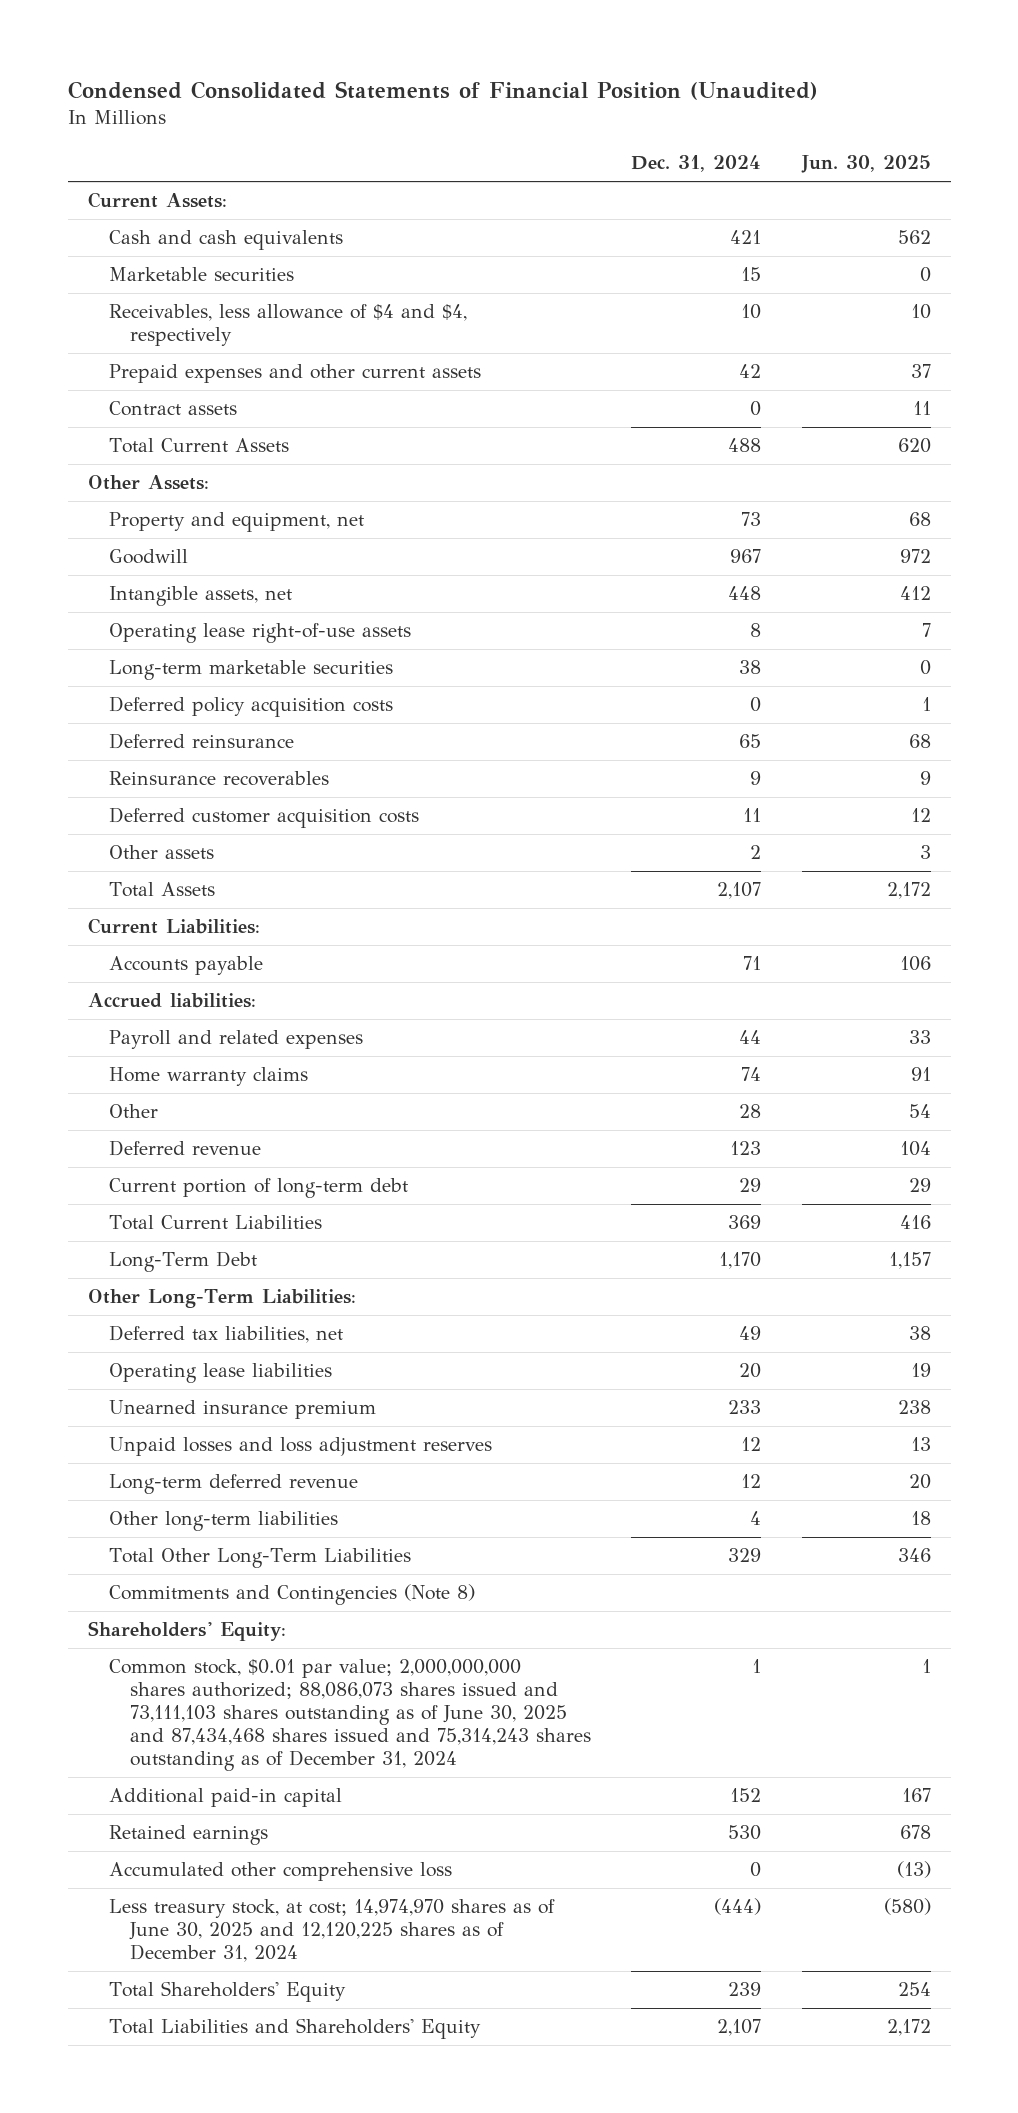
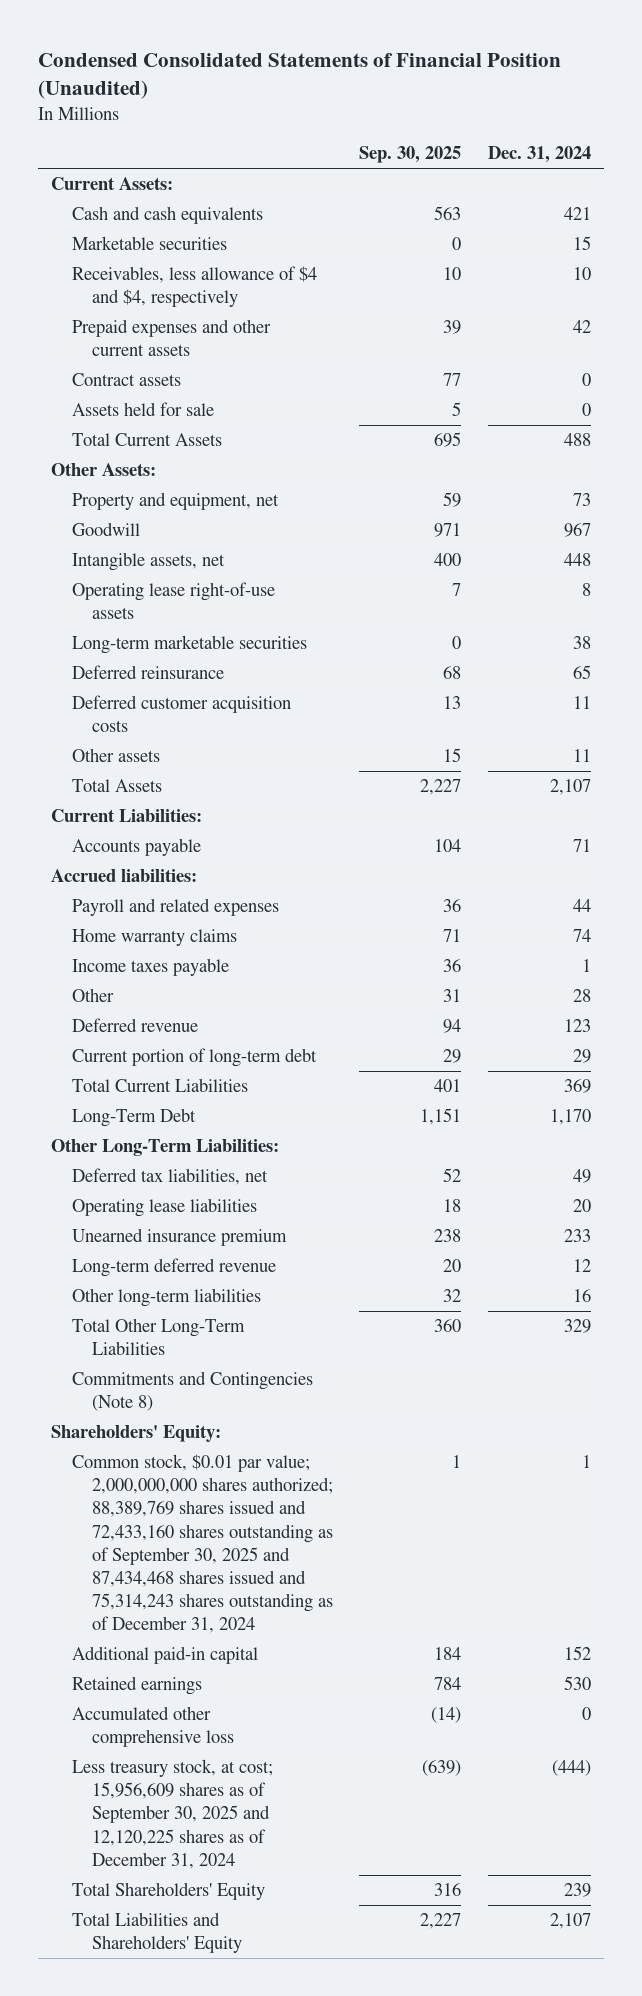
- | Dec. 31, 2024 | Jun. 30, 2025
+ | Sep. 30, 2025 | Dec. 31, 2024
+ Assets held for sale | 5 | 0
- Deferred policy acquisition costs | 0 | 1
- Reinsurance recoverables | 9 | 9
- Other assets | 2 | 3
+ Other assets | 15 | 11
+ Income taxes payable | 36 | 1
- Unpaid losses and loss adjustment reserves | 12 | 13
- Other long-term liabilities | 4 | 18
+ Other long-term liabilities | 32 | 16
- Common stock, $0.01 par value; 2,000,000,000 shares authorized; 88,086,073 shares issued and 73,111,103 shares outstanding as of June 30, 2025 and 87,434,468 shares issued and 75,314,243 shares outstanding as of December 31, 2024 | 1 | 1
+ Common stock, $0.01 par value; 2,000,000,000 shares authorized; 88,389,769 shares issued and 72,433,160 shares outstanding as of September 30, 2025 and 87,434,468 shares issued and 75,314,243 shares outstanding as of December 31, 2024 | 1 | 1
- Less treasury stock, at cost; 14,974,970 shares as of June 30, 2025 and 12,120,225 shares as of December 31, 2024 | (444) | (580)
+ Less treasury stock, at cost; 15,956,609 shares as of September 30, 2025 and 12,120,225 shares as of December 31, 2024 | (639) | (444)

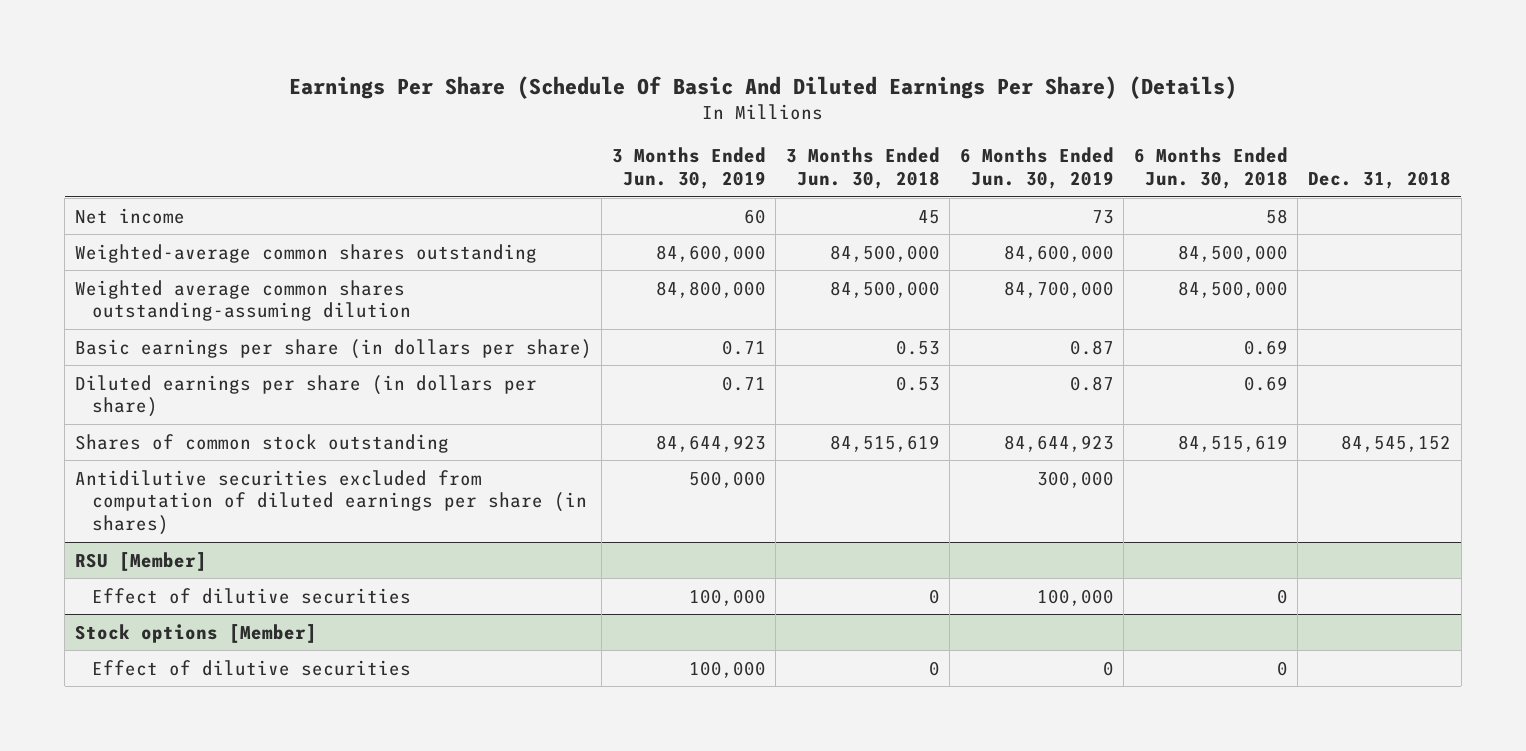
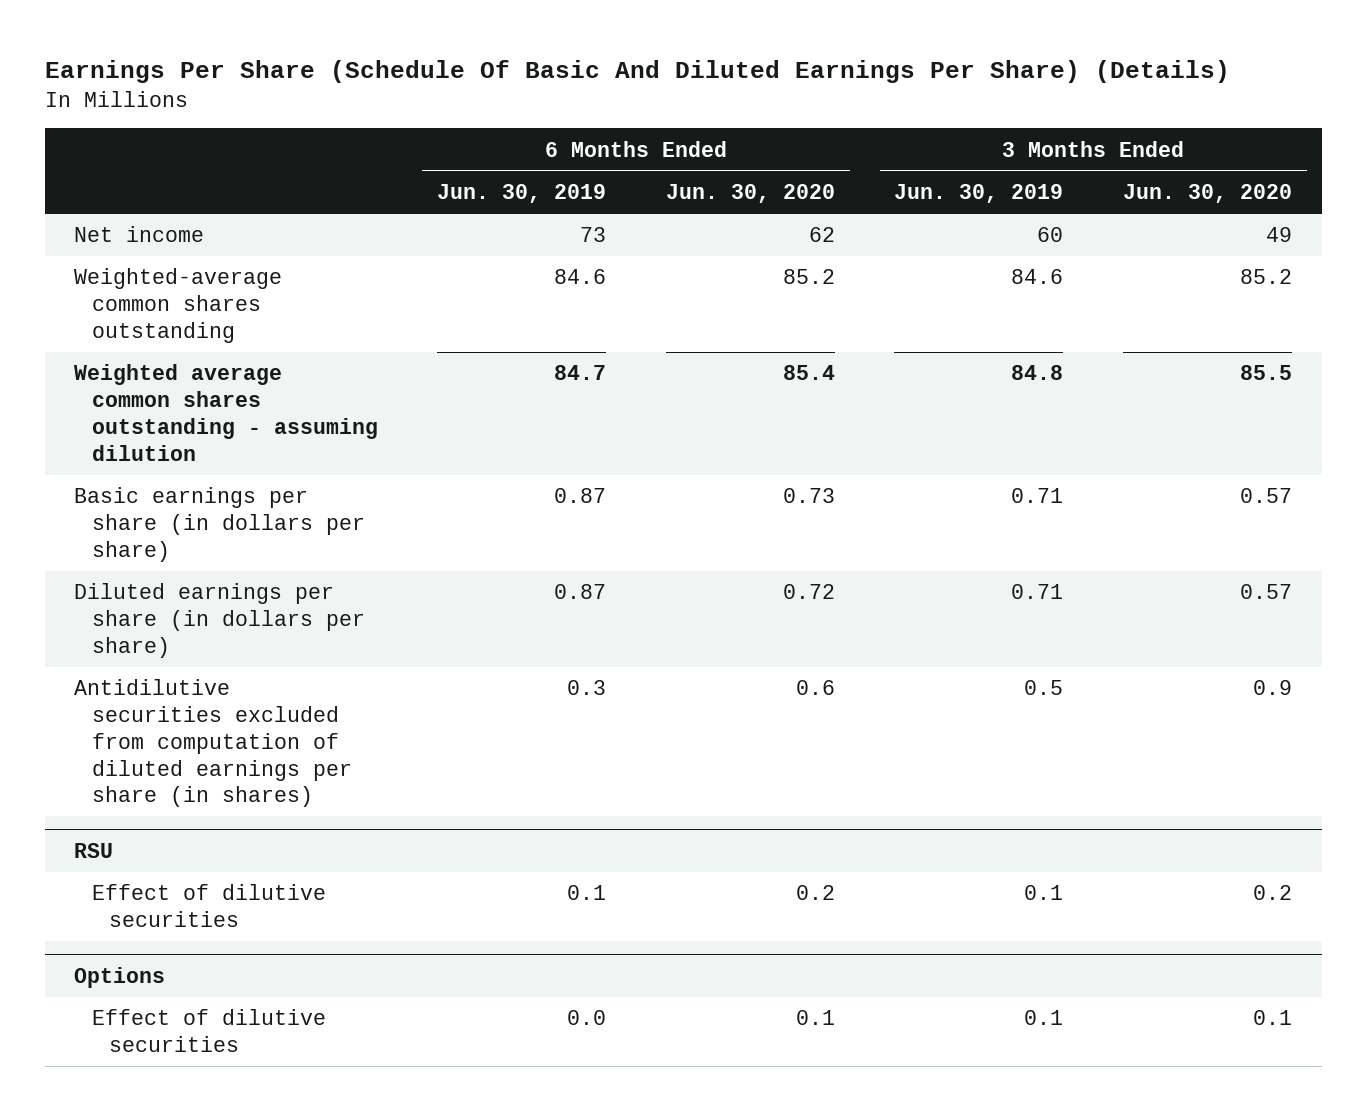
- | 3 Months Ended Jun. 30, 2019 | 3 Months Ended Jun. 30, 2018 | 6 Months Ended Jun. 30, 2019 | 6 Months Ended Jun. 30, 2018 | Dec. 31, 2018
+ | 6 Months Ended Jun. 30, 2019 | 6 Months Ended Jun. 30, 2020 | 3 Months Ended Jun. 30, 2019 | 3 Months Ended Jun. 30, 2020
- Weighted-average common shares outstanding | 84,600,000 | 84,500,000 | 84,600,000 | 84,500,000 |
- Weighted average common shares outstanding-assuming dilution | 84,800,000 | 84,500,000 | 84,700,000 | 84,500,000 |
+ Weighted-average common shares outstanding | 84.6 | 85.2 | 84.6 | 85.2
+ Weighted average common shares outstanding - assuming dilution | 84.7 | 85.4 | 84.8 | 85.5
- Shares of common stock outstanding | 84,644,923 | 84,515,619 | 84,644,923 | 84,515,619 | 84,545,152
- Antidilutive securities excluded from computation of diluted earnings per share (in shares) | 500,000 | | 300,000 | |
- RSU [Member]
- Effect of dilutive securities | 100,000 | 0 | 100,000 | 0 |
- Stock options [Member]
- Effect of dilutive securities | 100,000 | 0 | 0 | 0 |
+ Antidilutive securities excluded from computation of diluted earnings per share (in shares) | 0.3 | 0.6 | 0.5 | 0.9
+ RSU
+ Effect of dilutive securities | 0.1 | 0.2 | 0.1 | 0.2
+ Options
+ Effect of dilutive securities | 0.0 | 0.1 | 0.1 | 0.1

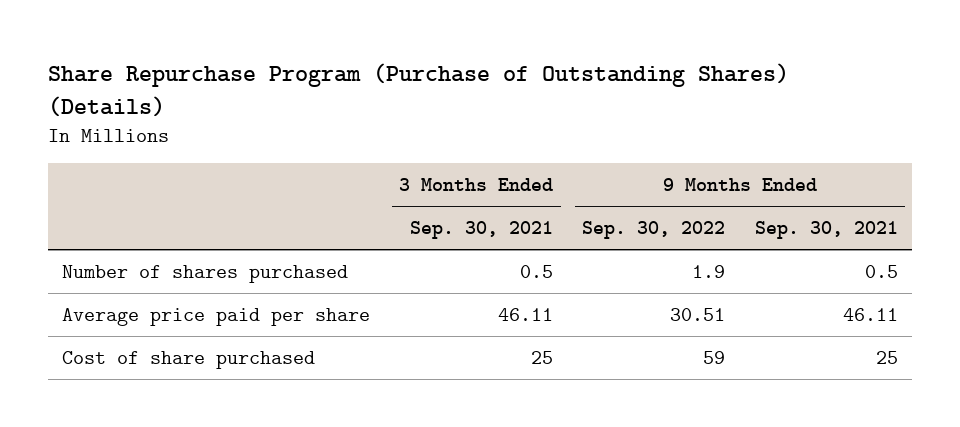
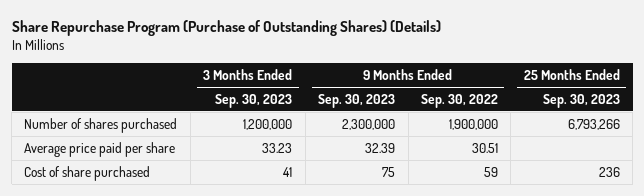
- | 3 Months Ended Sep. 30, 2021 | 9 Months Ended Sep. 30, 2022 | 9 Months Ended Sep. 30, 2021
+ | 3 Months Ended Sep. 30, 2023 | 9 Months Ended Sep. 30, 2023 | 9 Months Ended Sep. 30, 2022 | 25 Months Ended Sep. 30, 2023
- Number of shares purchased | 0.5 | 1.9 | 0.5
+ Number of shares purchased | 1,200,000 | 2,300,000 | 1,900,000 | 6,793,266

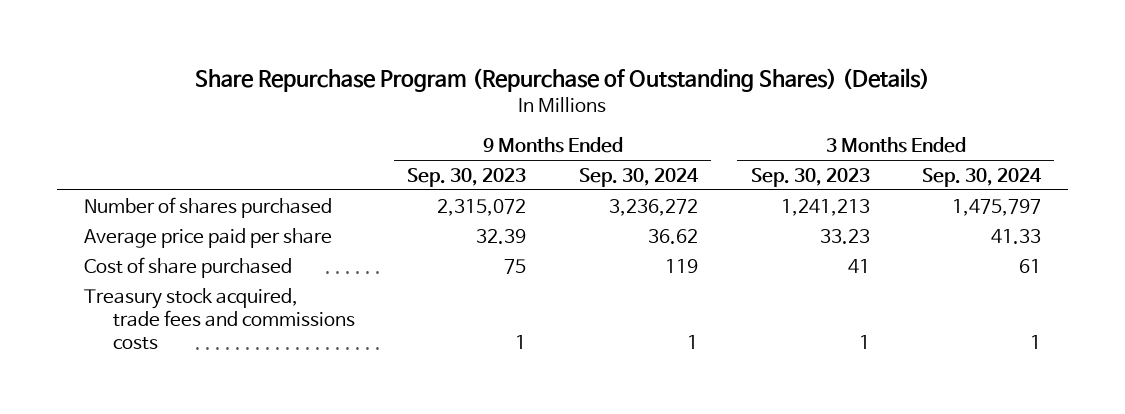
- Share Repurchase Program (Purchase of Outstanding Shares) (Details)
+ Share Repurchase Program (Repurchase of Outstanding Shares) (Details)
- | 3 Months Ended Sep. 30, 2023 | 9 Months Ended Sep. 30, 2023 | 9 Months Ended Sep. 30, 2022 | 25 Months Ended Sep. 30, 2023
+ | 9 Months Ended Sep. 30, 2023 | 9 Months Ended Sep. 30, 2024 | 3 Months Ended Sep. 30, 2023 | 3 Months Ended Sep. 30, 2024
- Number of shares purchased | 1,200,000 | 2,300,000 | 1,900,000 | 6,793,266
+ Number of shares purchased | 2,315,072 | 3,236,272 | 1,241,213 | 1,475,797
+ Treasury stock acquired, trade fees and commissions costs | 1 | 1 | 1 | 1

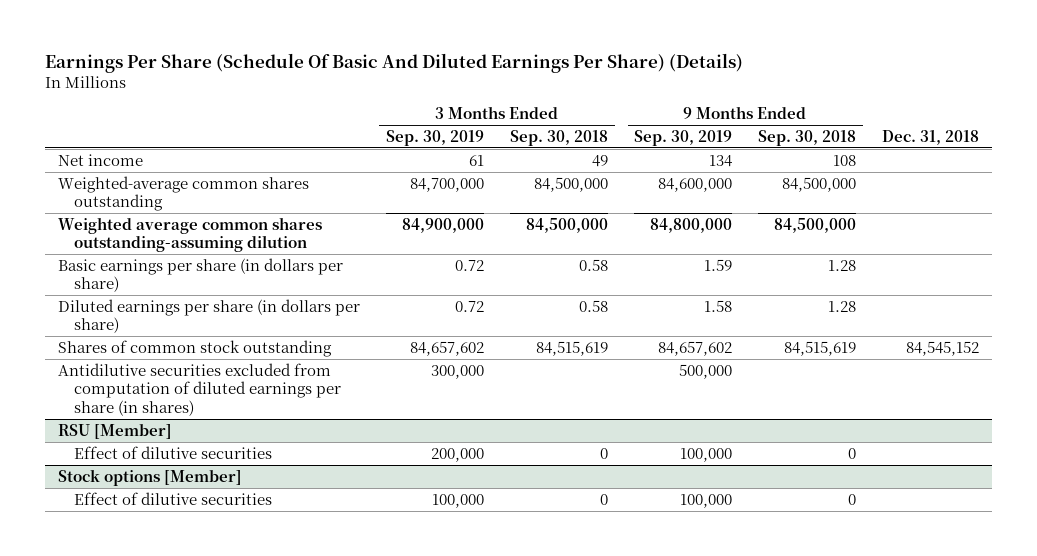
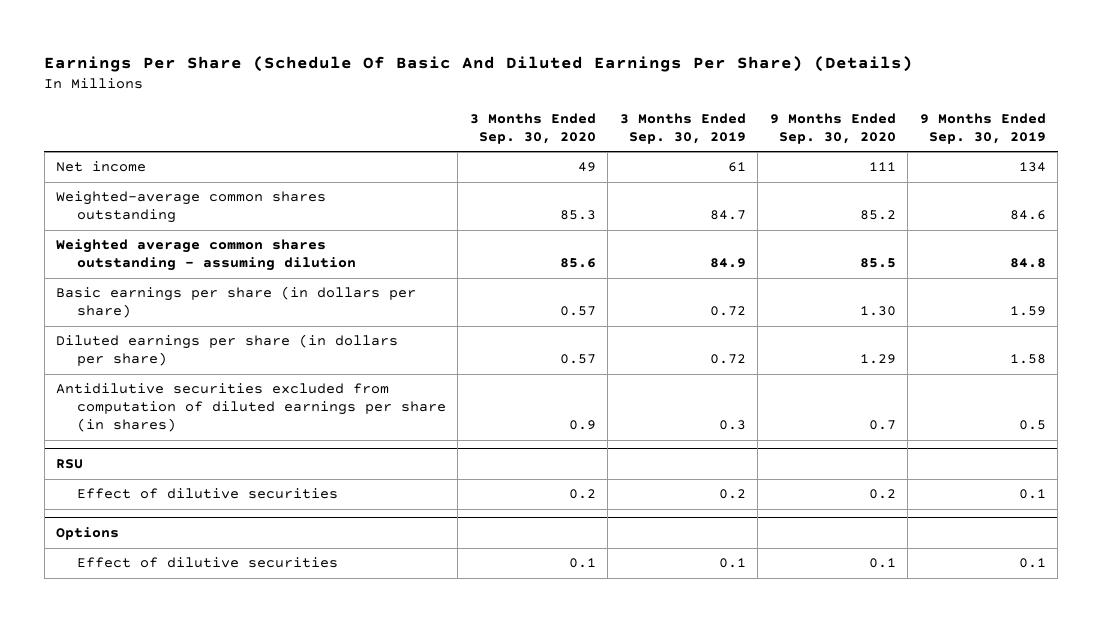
- | 3 Months Ended Sep. 30, 2019 | 3 Months Ended Sep. 30, 2018 | 9 Months Ended Sep. 30, 2019 | 9 Months Ended Sep. 30, 2018 | Dec. 31, 2018
+ | 3 Months Ended Sep. 30, 2020 | 3 Months Ended Sep. 30, 2019 | 9 Months Ended Sep. 30, 2020 | 9 Months Ended Sep. 30, 2019
- Weighted-average common shares outstanding | 84,700,000 | 84,500,000 | 84,600,000 | 84,500,000 |
- Weighted average common shares outstanding-assuming dilution | 84,900,000 | 84,500,000 | 84,800,000 | 84,500,000 |
+ Weighted-average common shares outstanding | 85.3 | 84.7 | 85.2 | 84.6
+ Weighted average common shares outstanding - assuming dilution | 85.6 | 84.9 | 85.5 | 84.8
- Shares of common stock outstanding | 84,657,602 | 84,515,619 | 84,657,602 | 84,515,619 | 84,545,152
- Antidilutive securities excluded from computation of diluted earnings per share (in shares) | 300,000 | | 500,000 | |
- RSU [Member]
- Effect of dilutive securities | 200,000 | 0 | 100,000 | 0 |
- Stock options [Member]
- Effect of dilutive securities | 100,000 | 0 | 100,000 | 0 |
+ Antidilutive securities excluded from computation of diluted earnings per share (in shares) | 0.9 | 0.3 | 0.7 | 0.5
+ RSU
+ Effect of dilutive securities | 0.2 | 0.2 | 0.2 | 0.1
+ Options
+ Effect of dilutive securities | 0.1 | 0.1 | 0.1 | 0.1

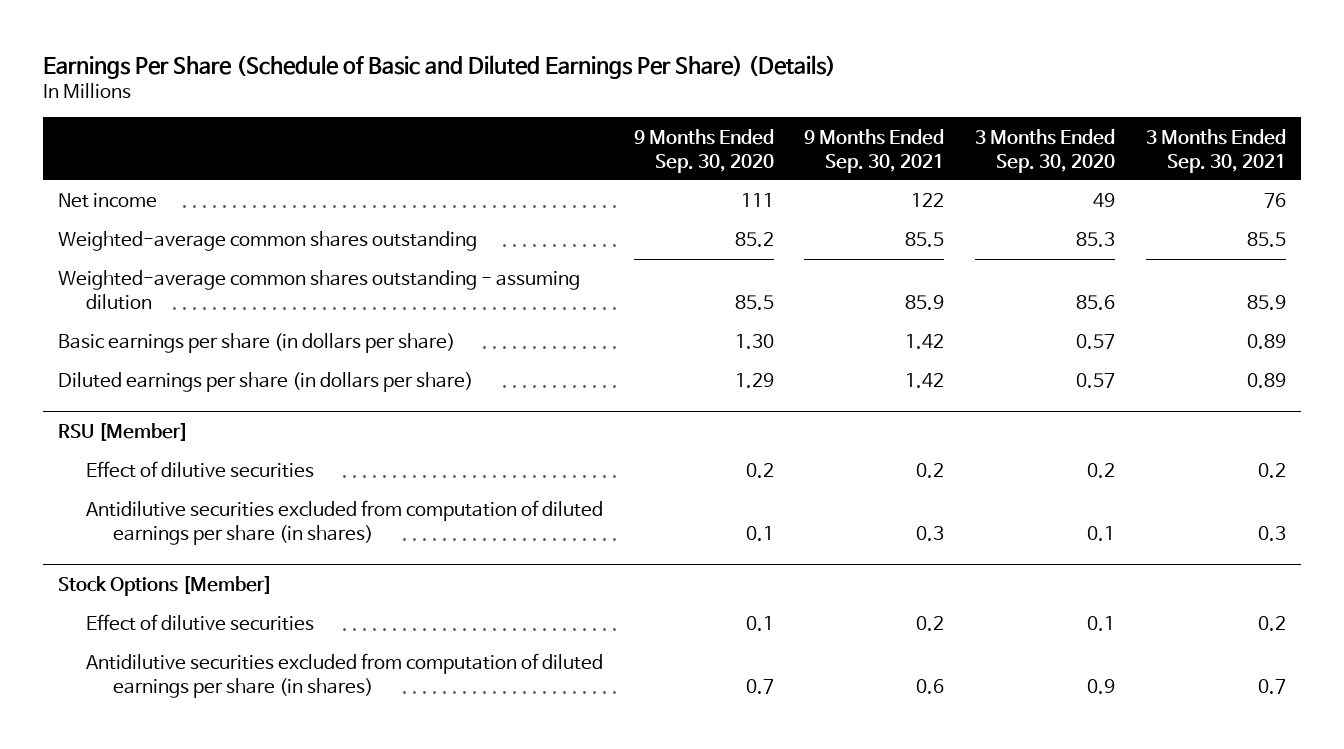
- Earnings Per Share (Schedule Of Basic And Diluted Earnings Per Share) (Details)
+ Earnings Per Share (Schedule of Basic and Diluted Earnings Per Share) (Details)
- | 3 Months Ended Sep. 30, 2020 | 3 Months Ended Sep. 30, 2019 | 9 Months Ended Sep. 30, 2020 | 9 Months Ended Sep. 30, 2019
+ | 9 Months Ended Sep. 30, 2020 | 9 Months Ended Sep. 30, 2021 | 3 Months Ended Sep. 30, 2020 | 3 Months Ended Sep. 30, 2021
- Weighted average common shares outstanding - assuming dilution | 85.6 | 84.9 | 85.5 | 84.8
+ Weighted-average common shares outstanding - assuming dilution | 85.5 | 85.9 | 85.6 | 85.9
- Antidilutive securities excluded from computation of diluted earnings per share (in shares) | 0.9 | 0.3 | 0.7 | 0.5
- RSU
+ RSU [Member]
- Options
+ Antidilutive securities excluded from computation of diluted earnings per share (in shares) | 0.1 | 0.3 | 0.1 | 0.3
+ Stock Options [Member]
+ Antidilutive securities excluded from computation of diluted earnings per share (in shares) | 0.7 | 0.6 | 0.9 | 0.7

